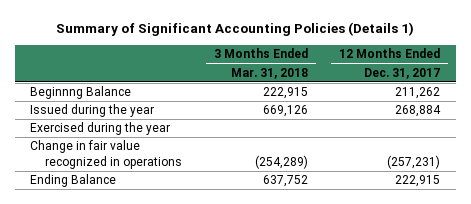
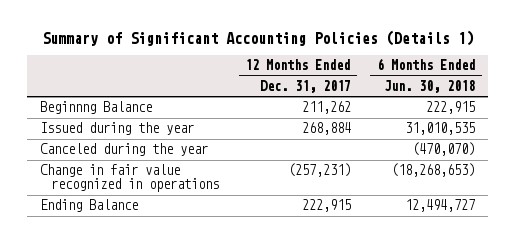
- | 3 Months Ended Mar. 31, 2018 | 12 Months Ended Dec. 31, 2017
+ | 12 Months Ended Dec. 31, 2017 | 6 Months Ended Jun. 30, 2018
- Exercised during the year
+ Canceled during the year | | (470,070)

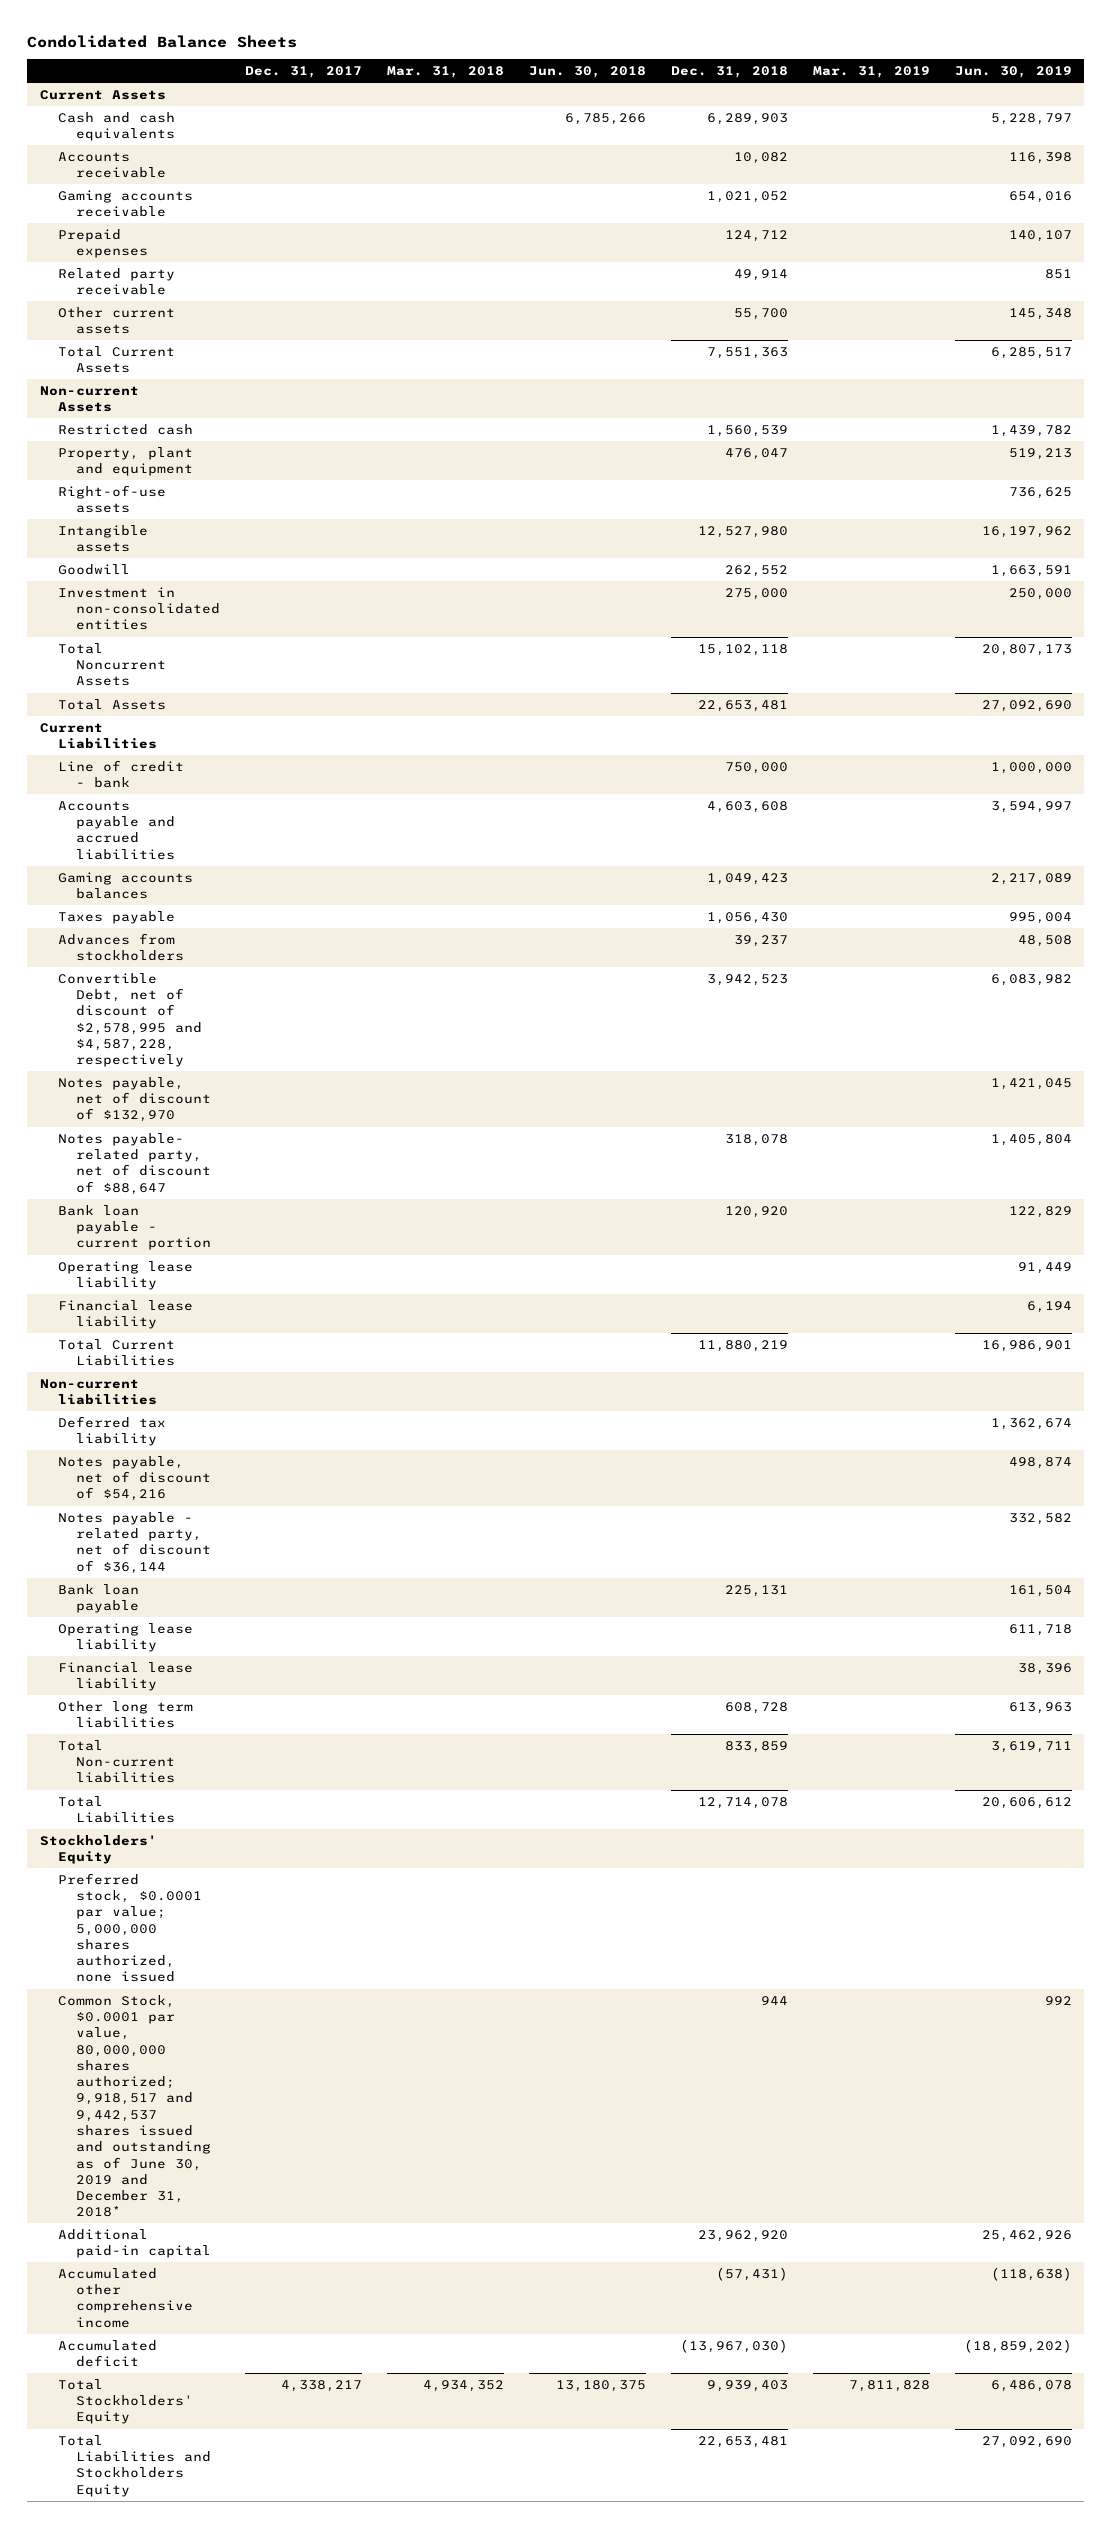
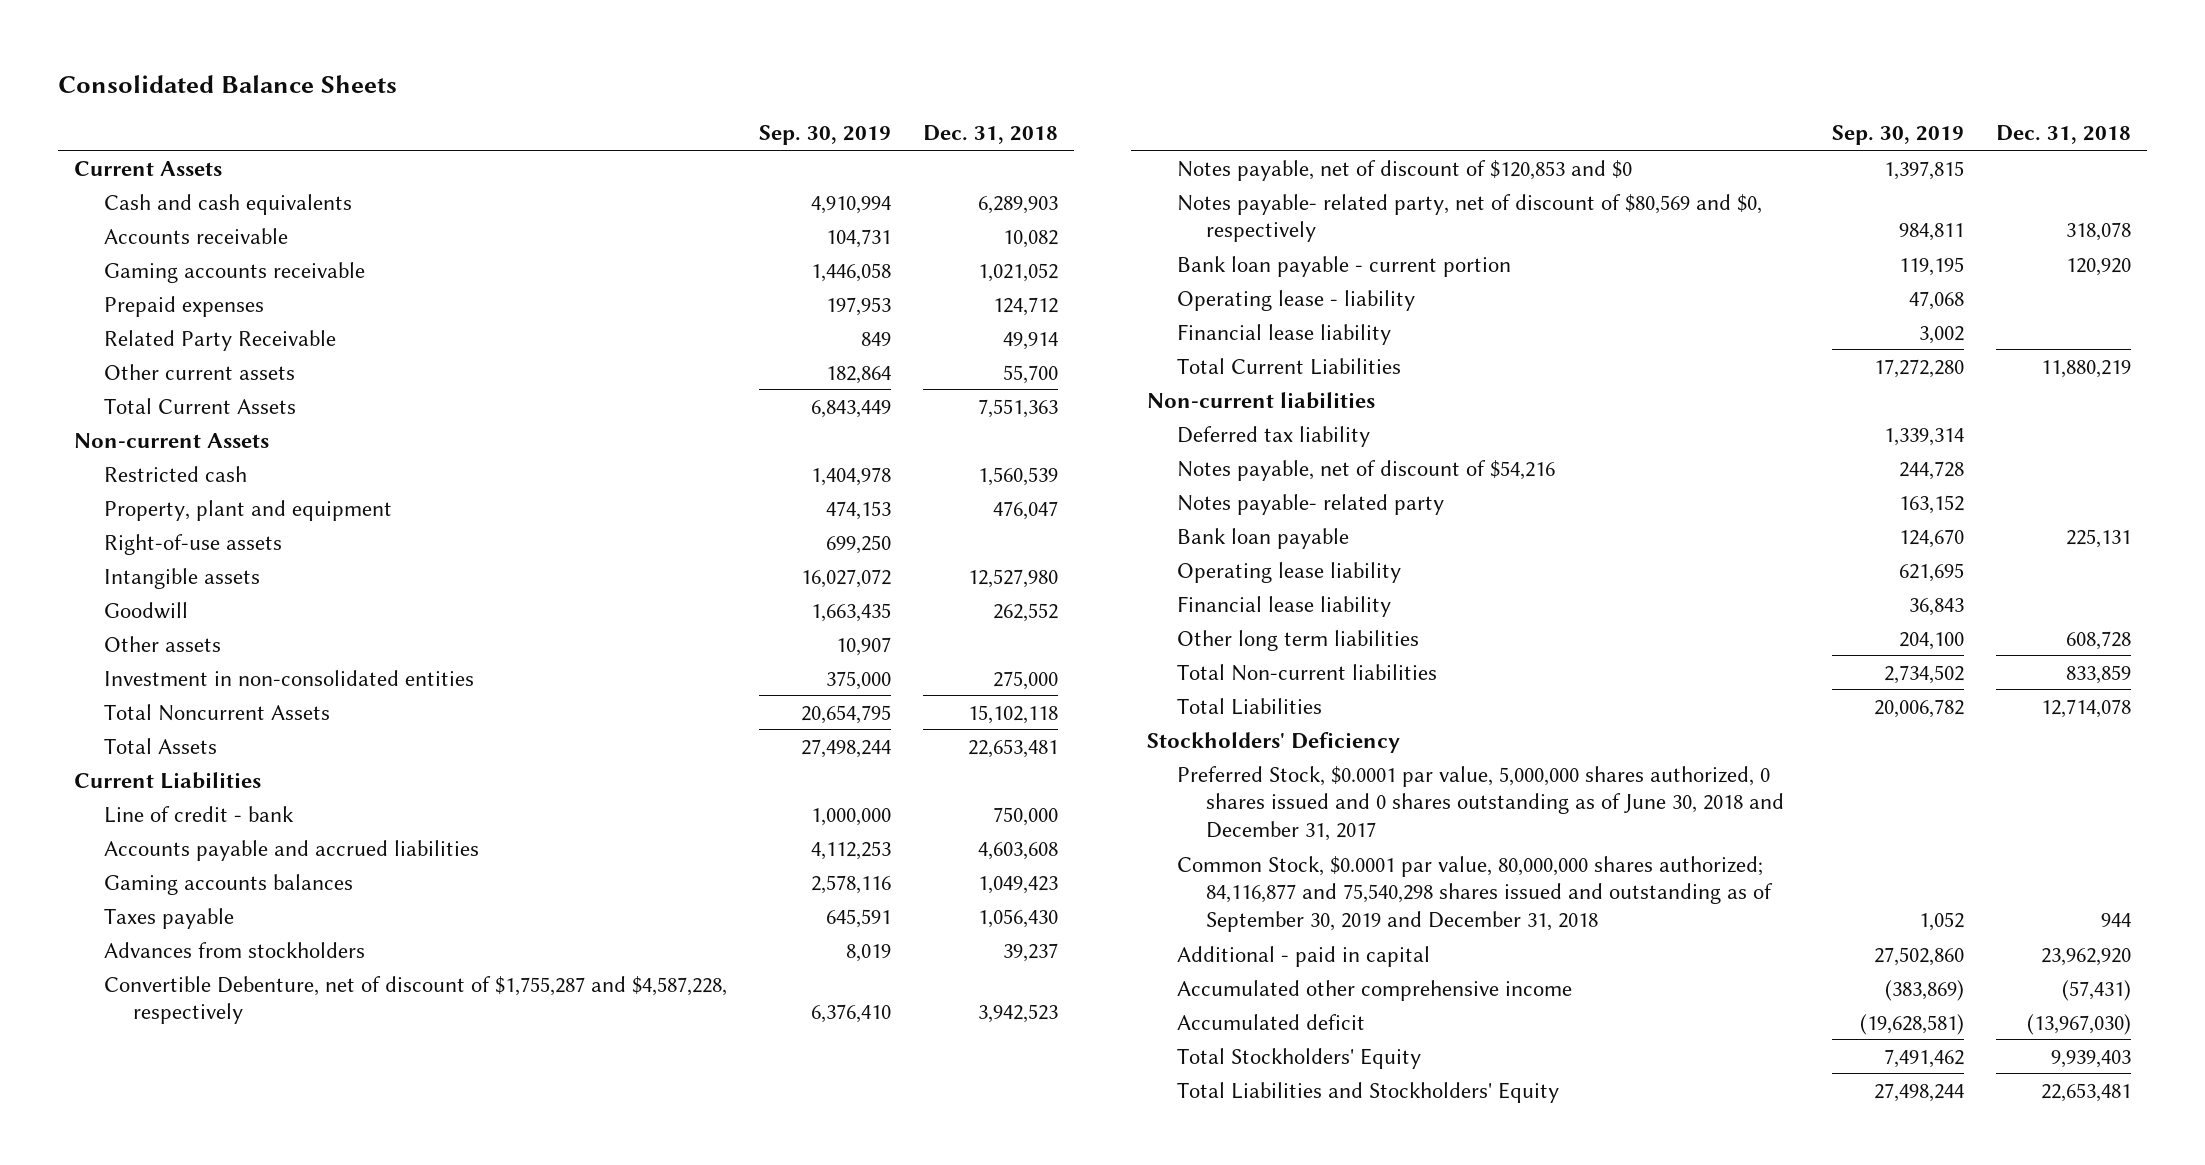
- Condolidated Balance Sheets
+ Consolidated Balance Sheets
- | Dec. 31, 2017 | Mar. 31, 2018 | Jun. 30, 2018 | Dec. 31, 2018 | Mar. 31, 2019 | Jun. 30, 2019
+ | Sep. 30, 2019 | Dec. 31, 2018
- Related party receivable | | | | 49,914 | | 851
+ Related Party Receivable | 849 | 49,914
+ Other assets | 10,907 |
- Convertible Debt, net of discount of $2,578,995 and $4,587,228, respectively | | | | 3,942,523 | | 6,083,982
- Notes payable, net of discount of $132,970 | | | | | | 1,421,045
- Notes payable- related party, net of discount of $88,647 | | | | 318,078 | | 1,405,804
+ Convertible Debenture, net of discount of $1,755,287 and $4,587,228, respectively | 6,376,410 | 3,942,523
+ Notes payable, net of discount of $120,853 and $0 | 1,397,815 |
+ Notes payable- related party, net of discount of $80,569 and $0, respectively | 984,811 | 318,078
- Operating lease liability | | | | | | 91,449
+ Operating lease - liability | 47,068 |
- Notes payable - related party, net of discount of $36,144 | | | | | | 332,582
+ Notes payable- related party | 163,152 |
- Stockholders' Equity
- Preferred stock, $0.0001 par value; 5,000,000 shares authorized, none issued
- Common Stock, $0.0001 par value, 80,000,000 shares authorized; 9,918,517 and 9,442,537 shares issued and outstanding as of June 30, 2019 and December 31, 2018* | | | | 944 | | 992
- Additional paid-in capital | | | | 23,962,920 | | 25,462,926
+ Stockholders' Deficiency
+ Preferred Stock, $0.0001 par value, 5,000,000 shares authorized, 0 shares issued and 0 shares outstanding as of June 30, 2018 and December 31, 2017
+ Common Stock, $0.0001 par value, 80,000,000 shares authorized; 84,116,877 and 75,540,298 shares issued and outstanding as of September 30, 2019 and December 31, 2018 | 1,052 | 944
+ Additional - paid in capital | 27,502,860 | 23,962,920
- Total Liabilities and Stockholders Equity | | | | 22,653,481 | | 27,092,690
+ Total Liabilities and Stockholders' Equity | 27,498,244 | 22,653,481

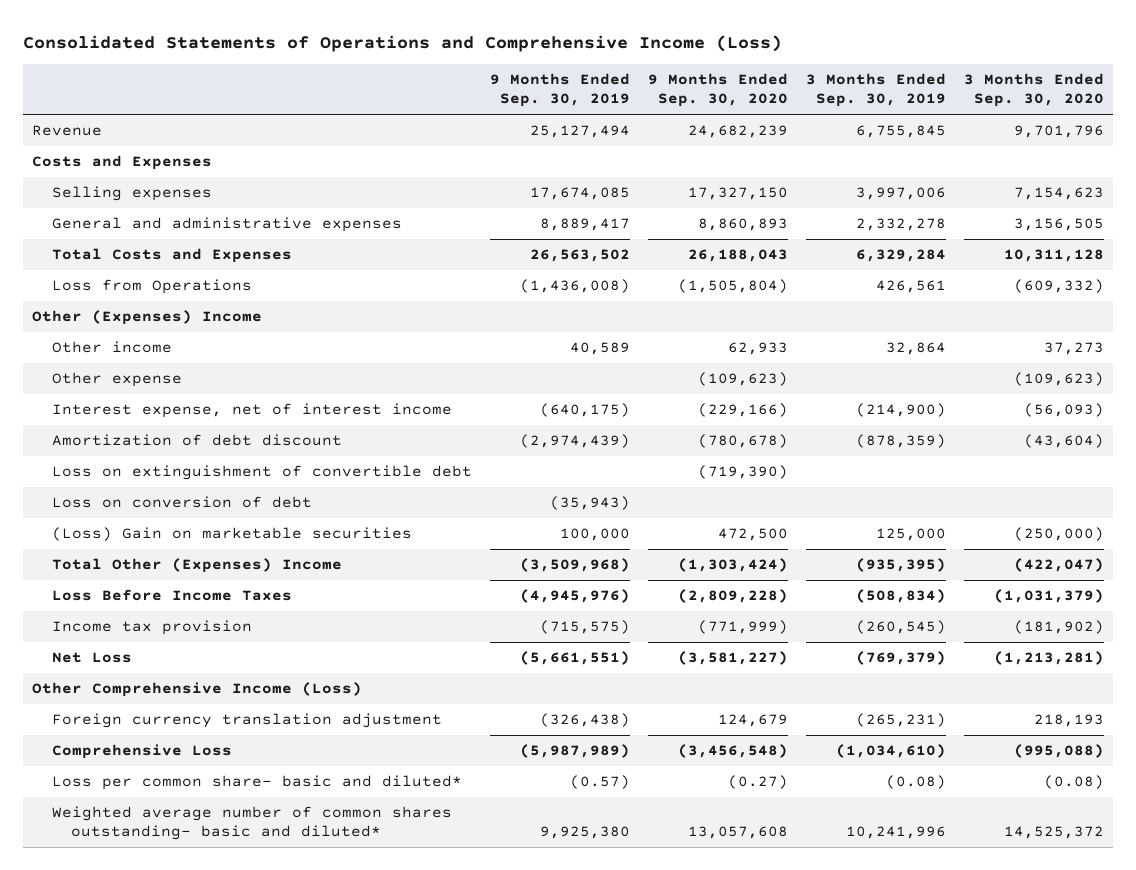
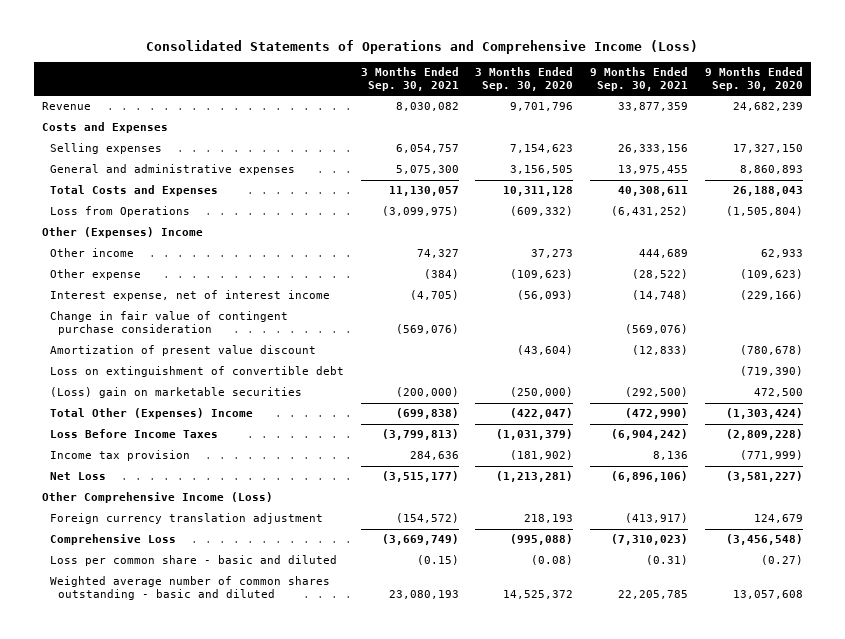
- | 9 Months Ended Sep. 30, 2019 | 9 Months Ended Sep. 30, 2020 | 3 Months Ended Sep. 30, 2019 | 3 Months Ended Sep. 30, 2020
+ | 3 Months Ended Sep. 30, 2021 | 3 Months Ended Sep. 30, 2020 | 9 Months Ended Sep. 30, 2021 | 9 Months Ended Sep. 30, 2020
- Amortization of debt discount | (2,974,439) | (780,678) | (878,359) | (43,604)
+ Change in fair value of contingent purchase consideration | (569,076) | | (569,076) |
+ Amortization of present value discount | | (43,604) | (12,833) | (780,678)
- Loss on conversion of debt | (35,943) | | |
- (Loss) Gain on marketable securities | 100,000 | 472,500 | 125,000 | (250,000)
+ (Loss) gain on marketable securities | (200,000) | (250,000) | (292,500) | 472,500
- Loss per common share- basic and diluted* | (0.57) | (0.27) | (0.08) | (0.08)
- Weighted average number of common shares outstanding- basic and diluted* | 9,925,380 | 13,057,608 | 10,241,996 | 14,525,372
+ Loss per common share - basic and diluted | (0.15) | (0.08) | (0.31) | (0.27)
+ Weighted average number of common shares outstanding - basic and diluted | 23,080,193 | 14,525,372 | 22,205,785 | 13,057,608

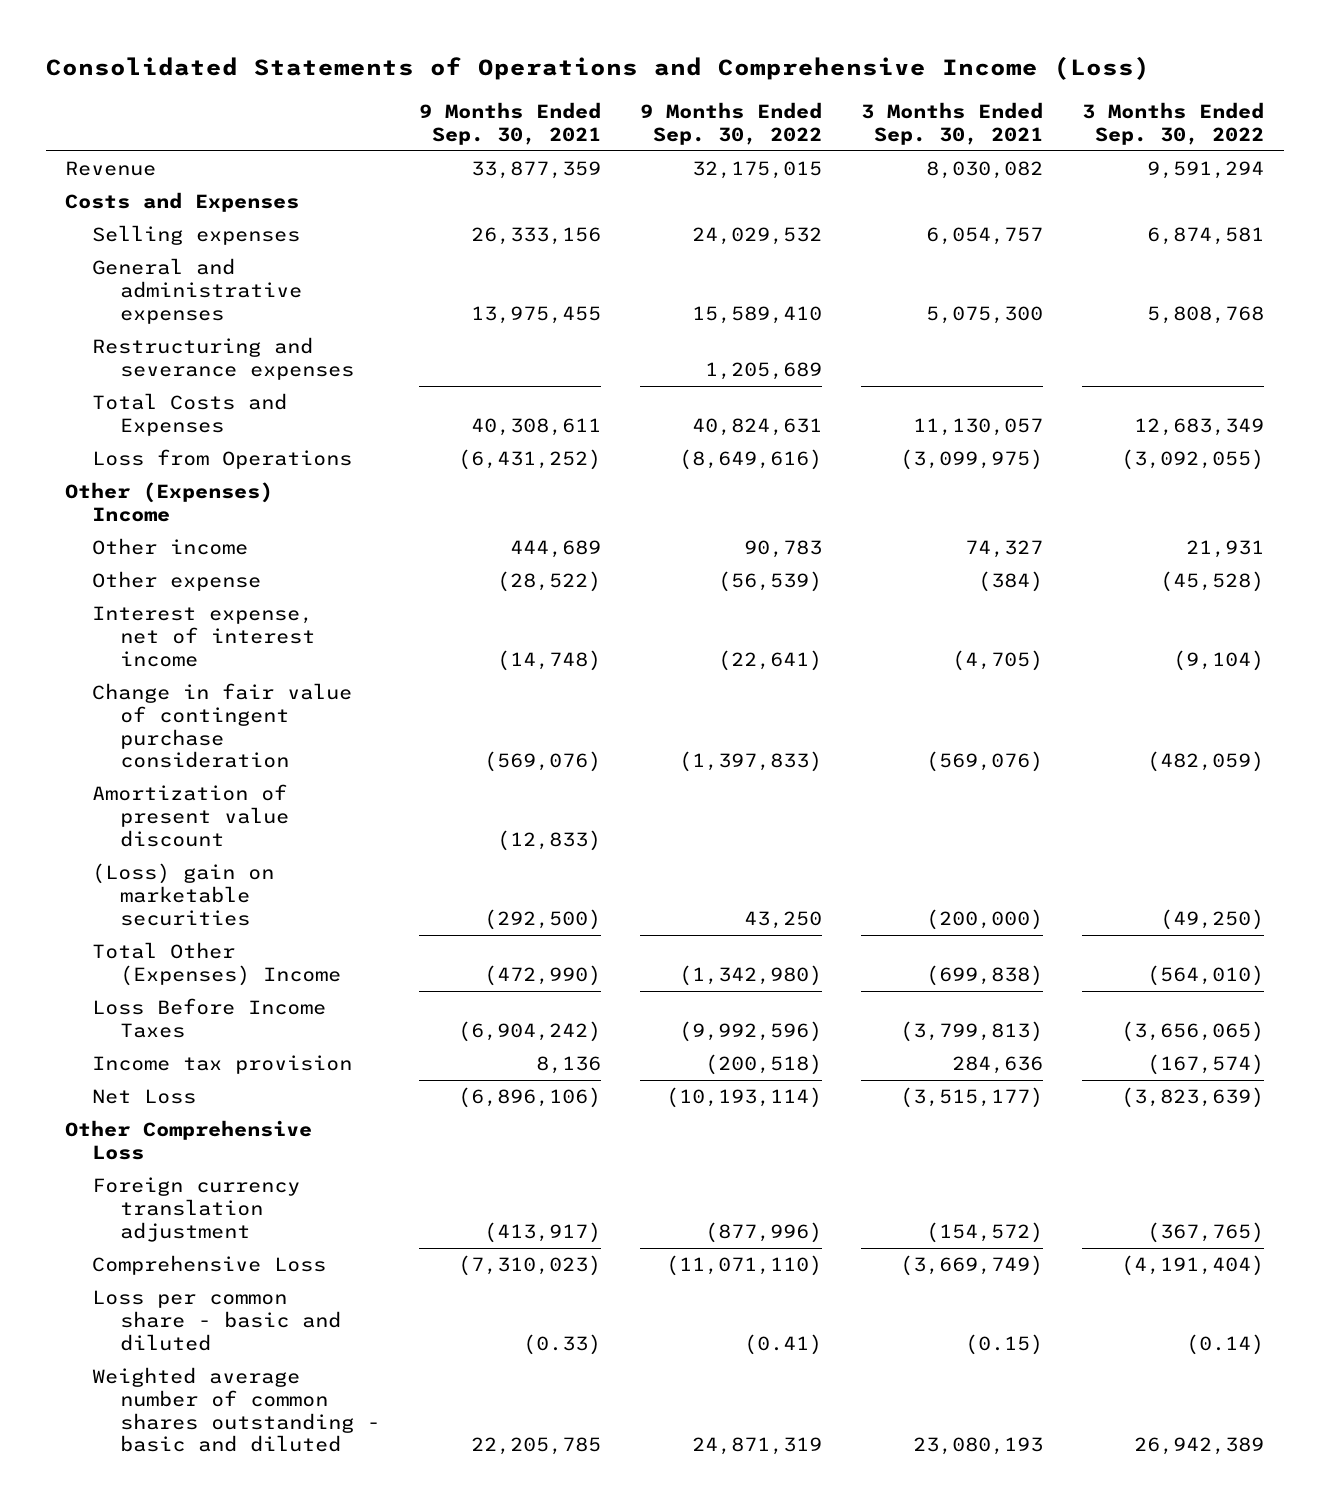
- | 3 Months Ended Sep. 30, 2021 | 3 Months Ended Sep. 30, 2020 | 9 Months Ended Sep. 30, 2021 | 9 Months Ended Sep. 30, 2020
+ | 9 Months Ended Sep. 30, 2021 | 9 Months Ended Sep. 30, 2022 | 3 Months Ended Sep. 30, 2021 | 3 Months Ended Sep. 30, 2022
+ Restructuring and severance expenses | | 1,205,689 | |
- Loss on extinguishment of convertible debt | | | | (719,390)
- Other Comprehensive Income (Loss)
+ Other Comprehensive Loss
- Loss per common share - basic and diluted | (0.15) | (0.08) | (0.31) | (0.27)
+ Loss per common share - basic and diluted | (0.33) | (0.41) | (0.15) | (0.14)

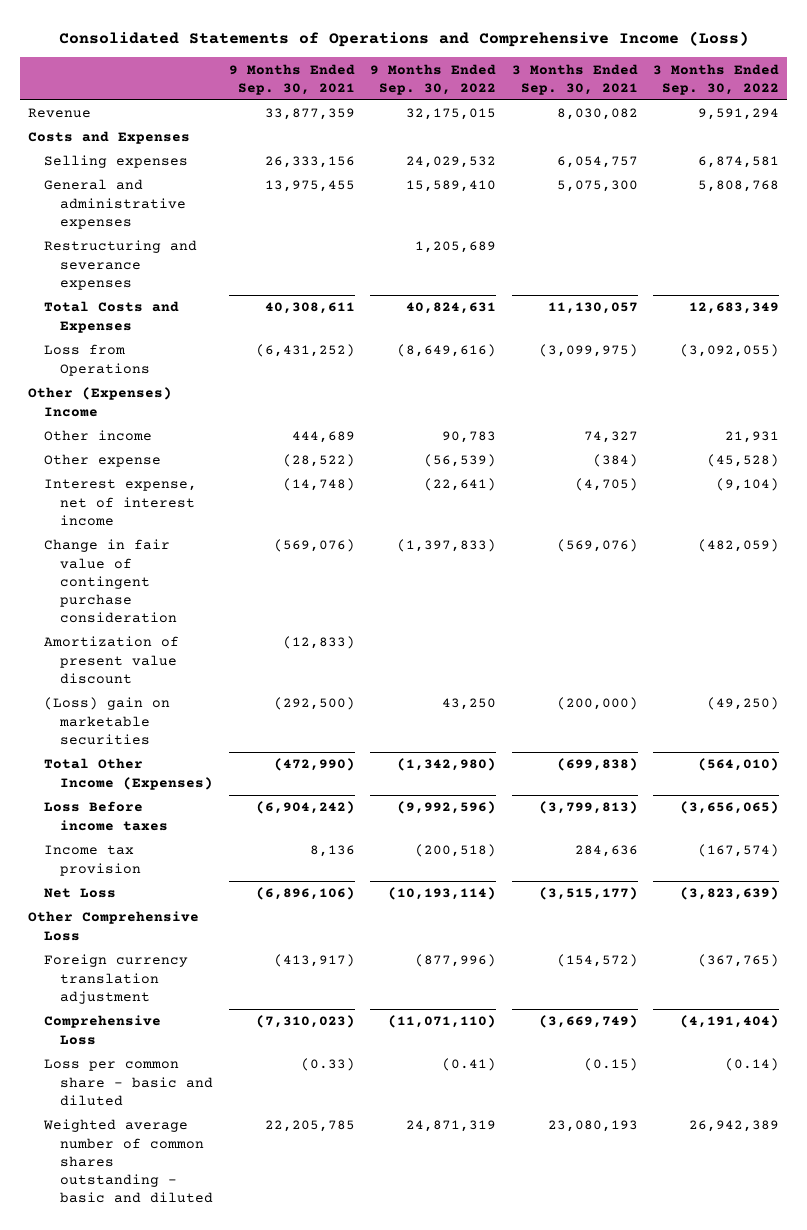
- Total Other (Expenses) Income | (472,990) | (1,342,980) | (699,838) | (564,010)
- Loss Before Income Taxes | (6,904,242) | (9,992,596) | (3,799,813) | (3,656,065)
+ Total Other Income (Expenses) | (472,990) | (1,342,980) | (699,838) | (564,010)
+ Loss Before income taxes | (6,904,242) | (9,992,596) | (3,799,813) | (3,656,065)

